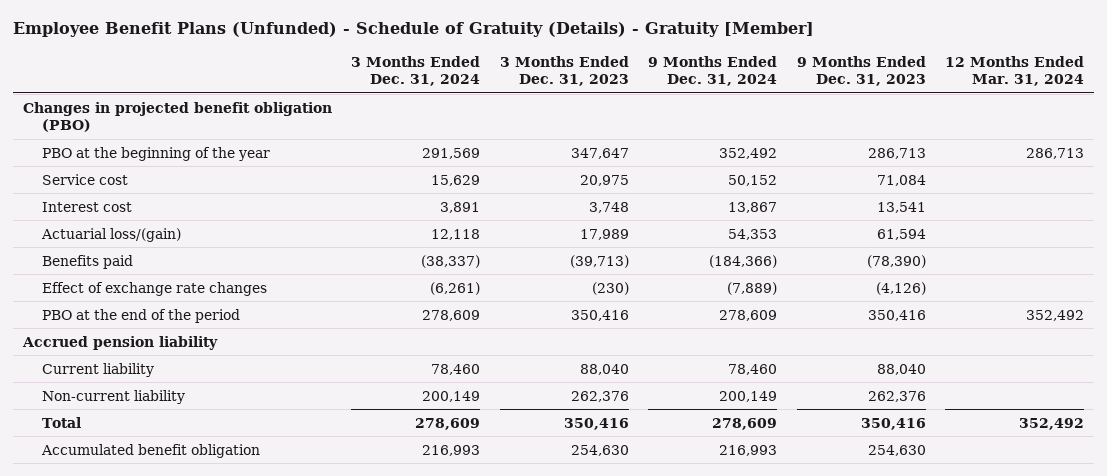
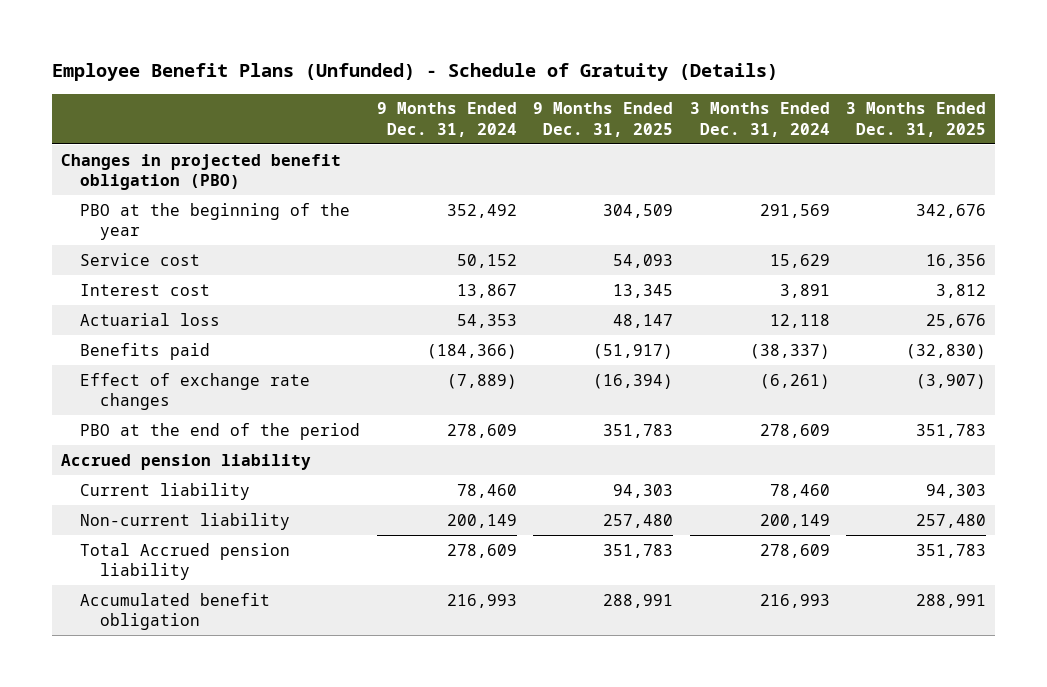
- Employee Benefit Plans (Unfunded) - Schedule of Gratuity (Details) - Gratuity [Member]
+ Employee Benefit Plans (Unfunded) - Schedule of Gratuity (Details)
- | 3 Months Ended Dec. 31, 2024 | 3 Months Ended Dec. 31, 2023 | 9 Months Ended Dec. 31, 2024 | 9 Months Ended Dec. 31, 2023 | 12 Months Ended Mar. 31, 2024
+ | 9 Months Ended Dec. 31, 2024 | 9 Months Ended Dec. 31, 2025 | 3 Months Ended Dec. 31, 2024 | 3 Months Ended Dec. 31, 2025
- Actuarial loss/(gain) | 12,118 | 17,989 | 54,353 | 61,594 |
+ Actuarial loss | 54,353 | 48,147 | 12,118 | 25,676
- Total | 278,609 | 350,416 | 278,609 | 350,416 | 352,492
+ Total Accrued pension liability | 278,609 | 351,783 | 278,609 | 351,783

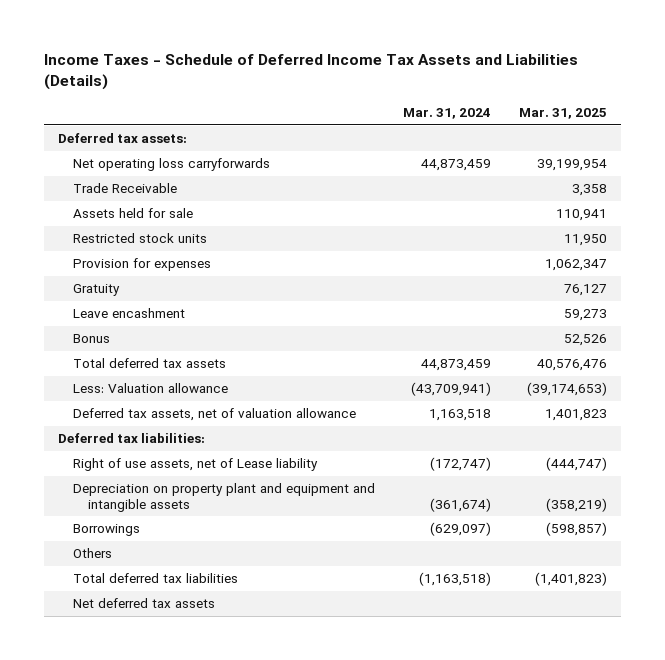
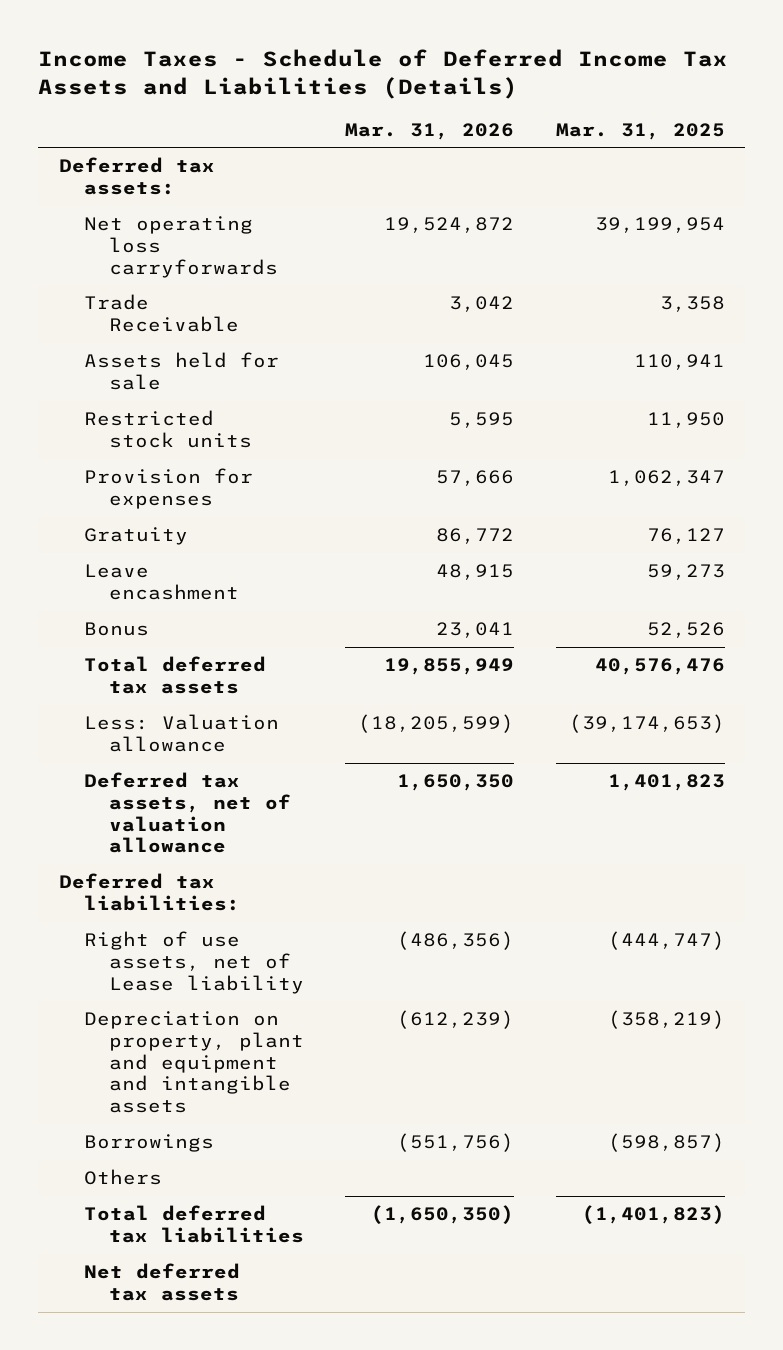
- | Mar. 31, 2024 | Mar. 31, 2025
+ | Mar. 31, 2026 | Mar. 31, 2025
- Depreciation on property plant and equipment and intangible assets | (361,674) | (358,219)
+ Depreciation on property, plant and equipment and intangible assets | (612,239) | (358,219)

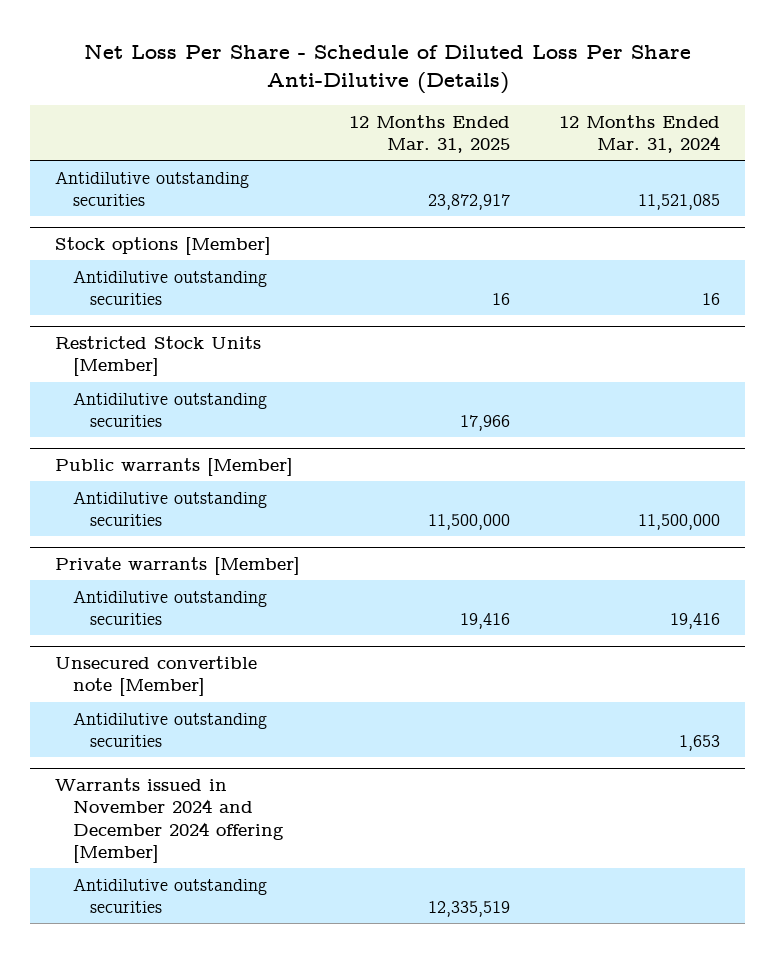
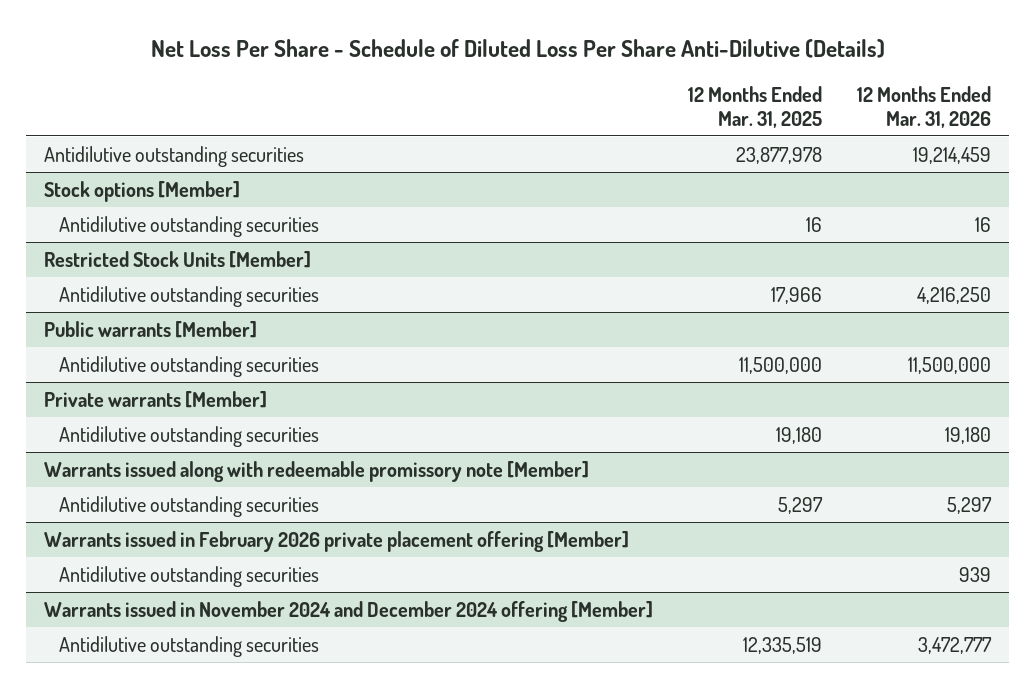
- | 12 Months Ended Mar. 31, 2025 | 12 Months Ended Mar. 31, 2024
+ | 12 Months Ended Mar. 31, 2025 | 12 Months Ended Mar. 31, 2026
- Antidilutive outstanding securities | 23,872,917 | 11,521,085
+ Antidilutive outstanding securities | 23,877,978 | 19,214,459
@ Private warrants [Member]
- Antidilutive outstanding securities | 19,416 | 19,416
- Unsecured convertible note [Member]
@ Private warrants [Member]
+ Antidilutive outstanding securities | 19,180 | 19,180
+ Warrants issued along with redeemable promissory note [Member]
+ Antidilutive outstanding securities | 5,297 | 5,297
+ Warrants issued in February 2026 private placement offering [Member]

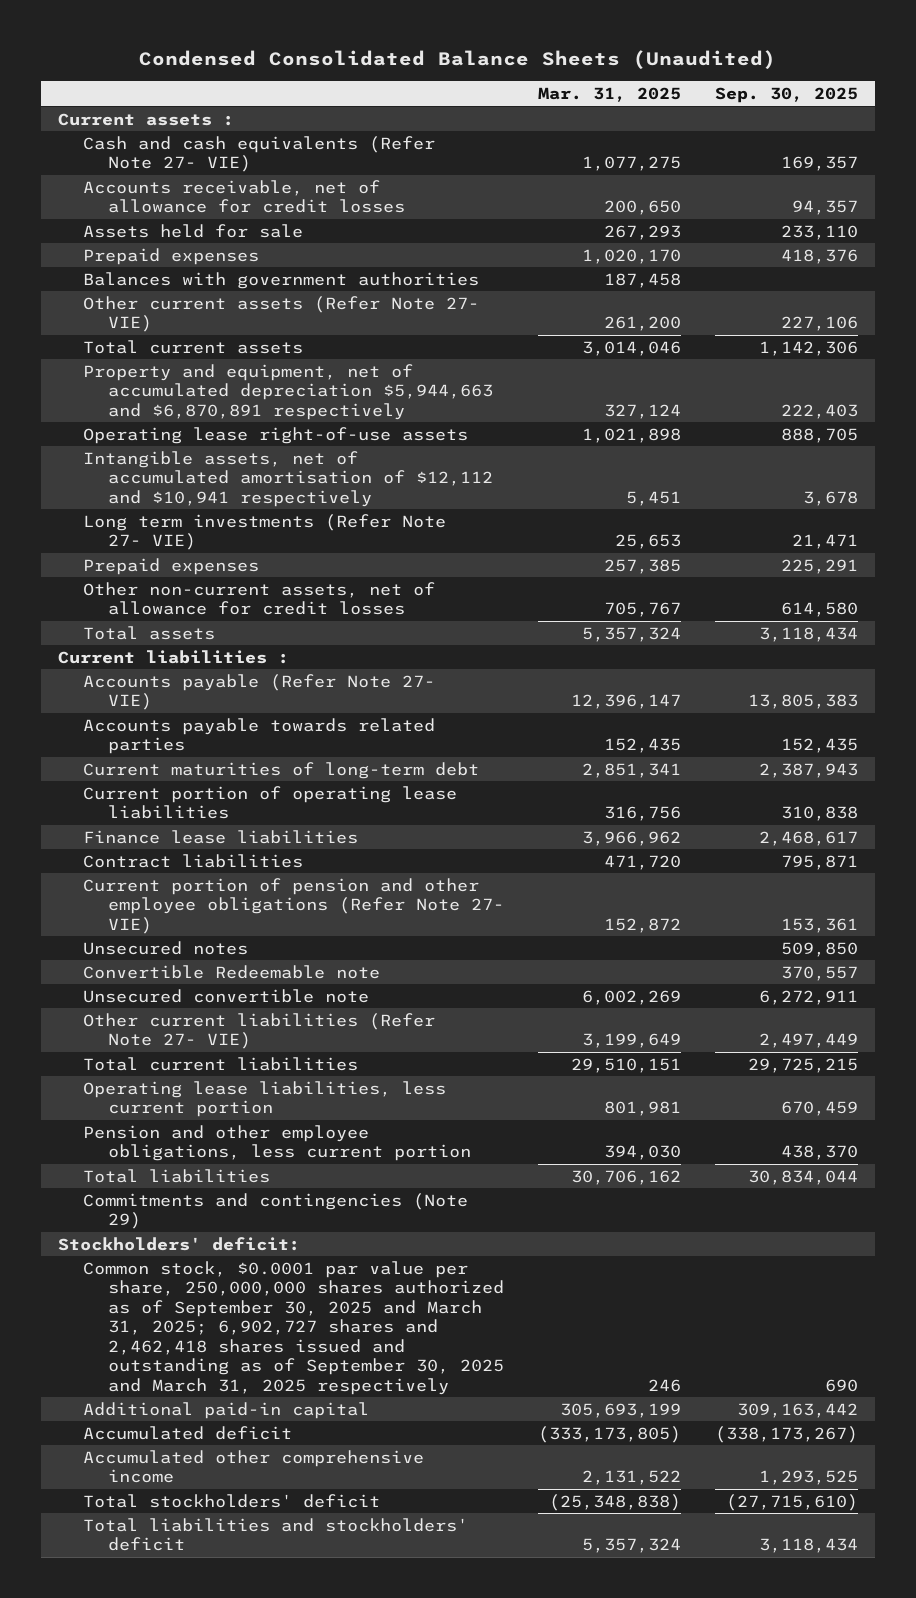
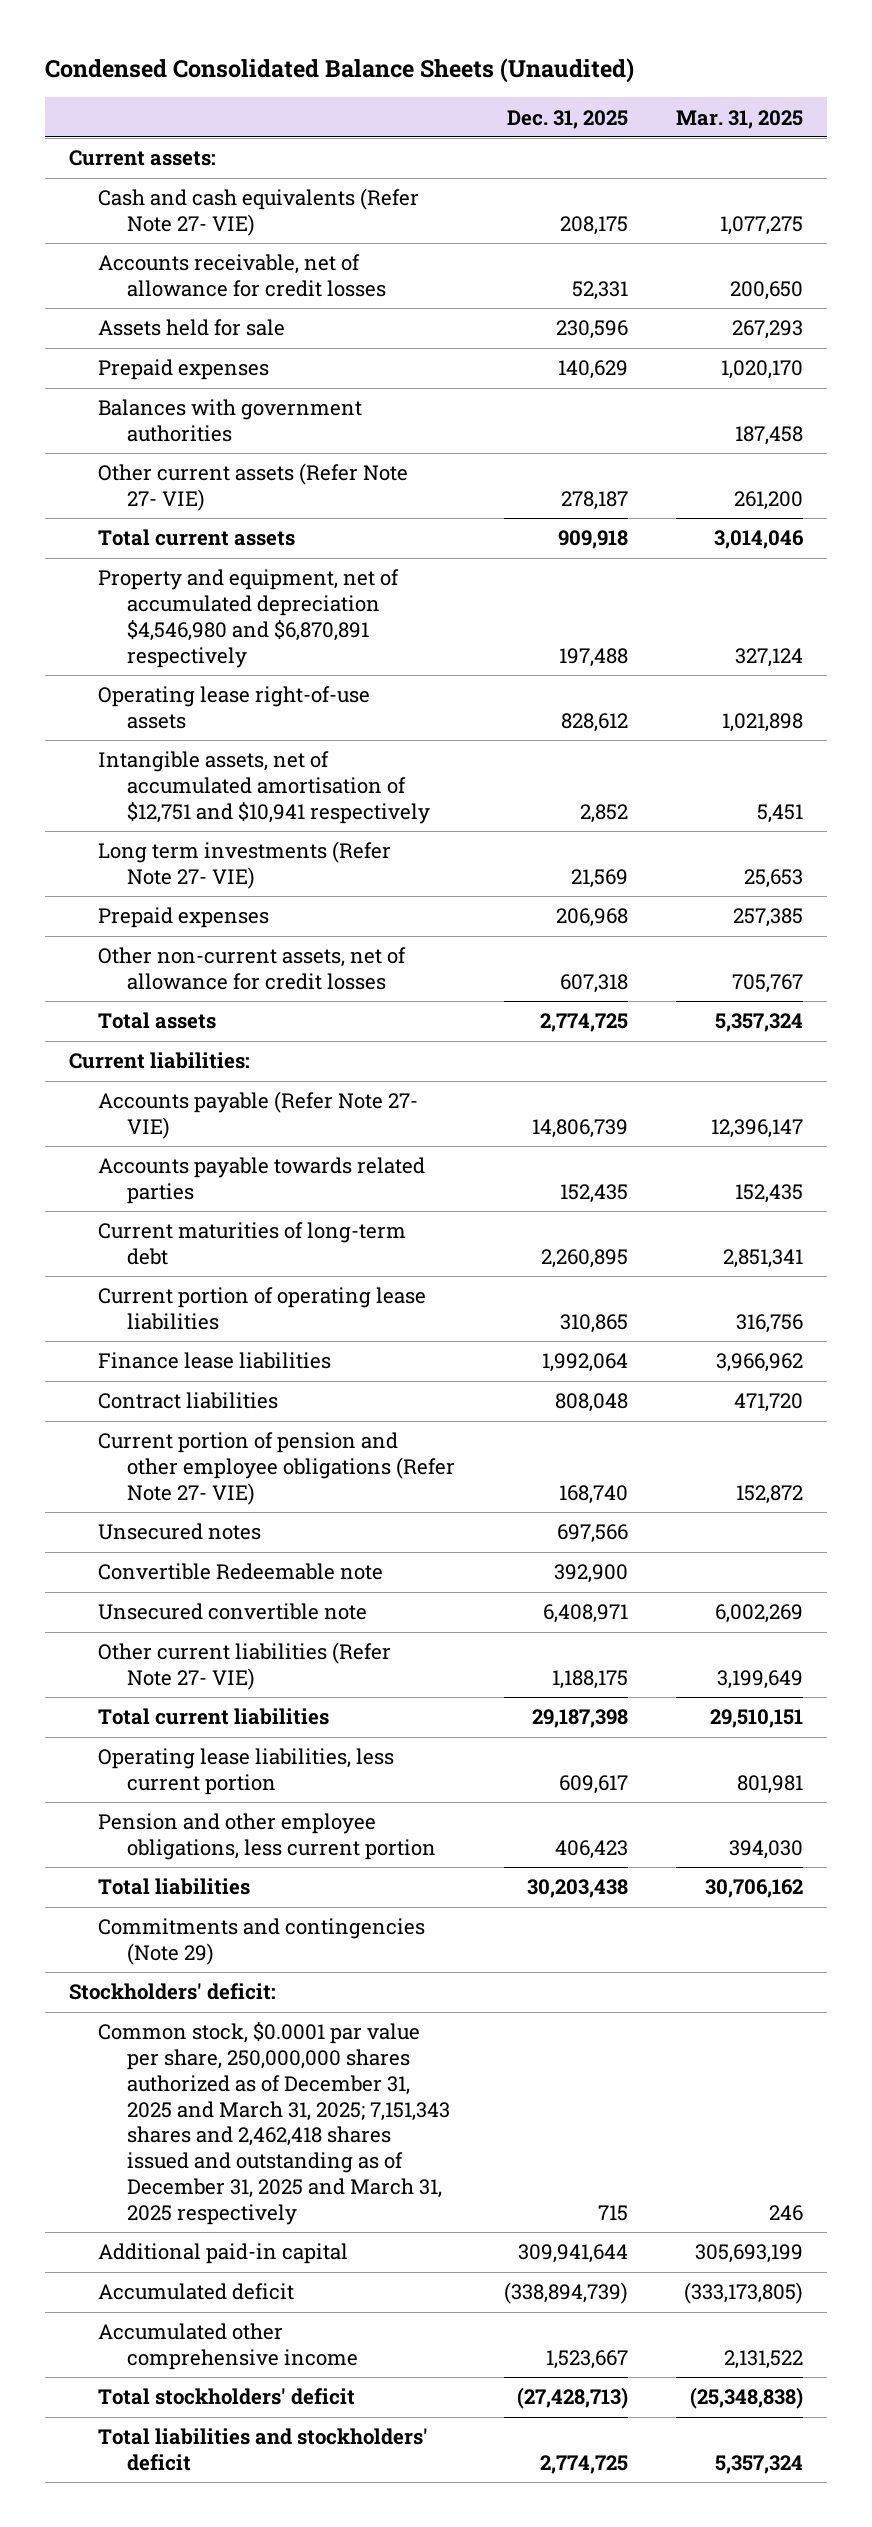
- | Mar. 31, 2025 | Sep. 30, 2025
+ | Dec. 31, 2025 | Mar. 31, 2025
- Current assets :
+ Current assets:
- Property and equipment, net of accumulated depreciation $5,944,663 and $6,870,891 respectively | 327,124 | 222,403
+ Property and equipment, net of accumulated depreciation $4,546,980 and $6,870,891 respectively | 197,488 | 327,124
- Intangible assets, net of accumulated amortisation of $12,112 and $10,941 respectively | 5,451 | 3,678
+ Intangible assets, net of accumulated amortisation of $12,751 and $10,941 respectively | 2,852 | 5,451
- Current liabilities :
+ Current liabilities:
- Common stock, $0.0001 par value per share, 250,000,000 shares authorized as of September 30, 2025 and March 31, 2025; 6,902,727 shares and 2,462,418 shares issued and outstanding as of September 30, 2025 and March 31, 2025 respectively | 246 | 690
+ Common stock, $0.0001 par value per share, 250,000,000 shares authorized as of December 31, 2025 and March 31, 2025; 7,151,343 shares and 2,462,418 shares issued and outstanding as of December 31, 2025 and March 31, 2025 respectively | 715 | 246

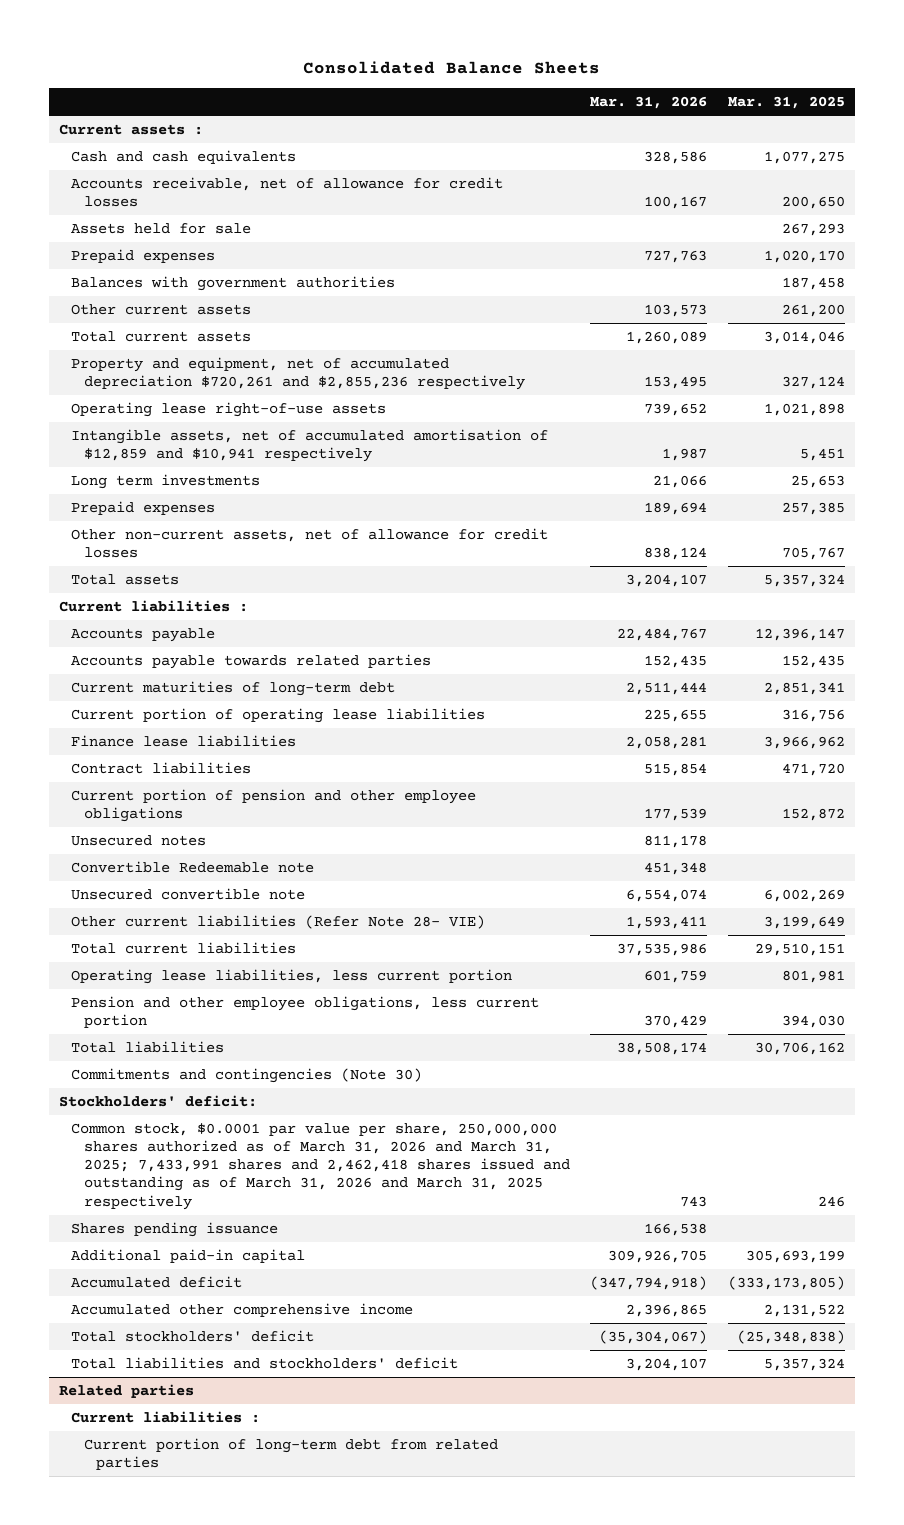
- Condensed Consolidated Balance Sheets (Unaudited)
+ Consolidated Balance Sheets
- | Dec. 31, 2025 | Mar. 31, 2025
+ | Mar. 31, 2026 | Mar. 31, 2025
- Current assets:
- Cash and cash equivalents (Refer Note 27- VIE) | 208,175 | 1,077,275
+ Current assets :
+ Cash and cash equivalents | 328,586 | 1,077,275
- Other current assets (Refer Note 27- VIE) | 278,187 | 261,200
+ Other current assets | 103,573 | 261,200
- Property and equipment, net of accumulated depreciation $4,546,980 and $6,870,891 respectively | 197,488 | 327,124
+ Property and equipment, net of accumulated depreciation $720,261 and $2,855,236 respectively | 153,495 | 327,124
- Intangible assets, net of accumulated amortisation of $12,751 and $10,941 respectively | 2,852 | 5,451
- Long term investments (Refer Note 27- VIE) | 21,569 | 25,653
+ Intangible assets, net of accumulated amortisation of $12,859 and $10,941 respectively | 1,987 | 5,451
+ Long term investments | 21,066 | 25,653
- Current liabilities:
- Accounts payable (Refer Note 27- VIE) | 14,806,739 | 12,396,147
+ Current liabilities :
+ Accounts payable | 22,484,767 | 12,396,147
- Current portion of pension and other employee obligations (Refer Note 27- VIE) | 168,740 | 152,872
+ Current portion of pension and other employee obligations | 177,539 | 152,872
- Other current liabilities (Refer Note 27- VIE) | 1,188,175 | 3,199,649
+ Other current liabilities (Refer Note 28- VIE) | 1,593,411 | 3,199,649
- Commitments and contingencies (Note 29)
+ Commitments and contingencies (Note 30)
- Common stock, $0.0001 par value per share, 250,000,000 shares authorized as of December 31, 2025 and March 31, 2025; 7,151,343 shares and 2,462,418 shares issued and outstanding as of December 31, 2025 and March 31, 2025 respectively | 715 | 246
+ Common stock, $0.0001 par value per share, 250,000,000 shares authorized as of March 31, 2026 and March 31, 2025; 7,433,991 shares and 2,462,418 shares issued and outstanding as of March 31, 2026 and March 31, 2025 respectively | 743 | 246
+ Shares pending issuance | 166,538 |
+ Related parties
+ Current liabilities :
+ Current portion of long-term debt from related parties

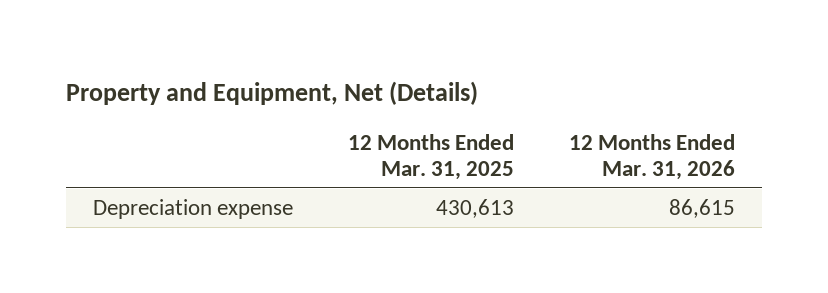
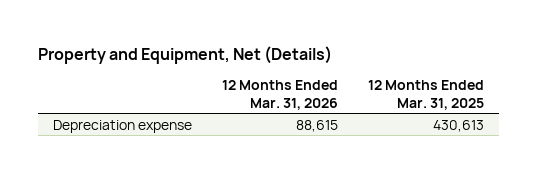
- | 12 Months Ended Mar. 31, 2025 | 12 Months Ended Mar. 31, 2026
+ | 12 Months Ended Mar. 31, 2026 | 12 Months Ended Mar. 31, 2025
- Depreciation expense | 430,613 | 86,615
+ Depreciation expense | 88,615 | 430,613

